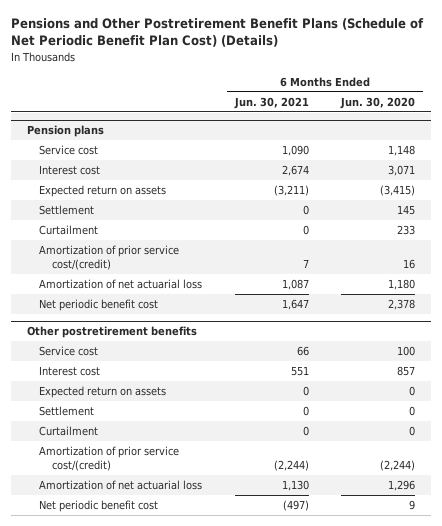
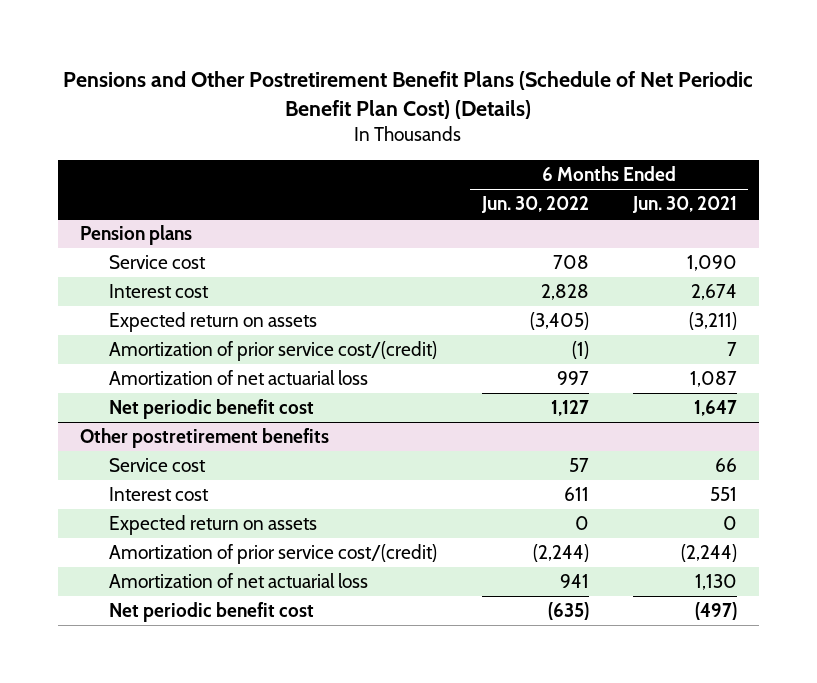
- | 6 Months Ended Jun. 30, 2021 | 6 Months Ended Jun. 30, 2020
+ | 6 Months Ended Jun. 30, 2022 | 6 Months Ended Jun. 30, 2021
@ Pension plans
- Settlement | 0 | 145
- Curtailment | 0 | 233
@ Other postretirement benefits
- Settlement | 0 | 0
- Curtailment | 0 | 0

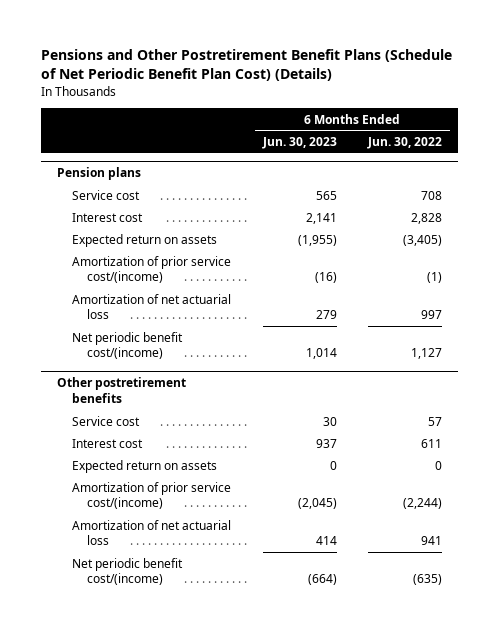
- | 6 Months Ended Jun. 30, 2022 | 6 Months Ended Jun. 30, 2021
+ | 6 Months Ended Jun. 30, 2023 | 6 Months Ended Jun. 30, 2022
@ Pension plans
- Amortization of prior service cost/(credit) | (1) | 7
+ Amortization of prior service cost/(income) | (16) | (1)
- Net periodic benefit cost | 1,127 | 1,647
+ Net periodic benefit cost/(income) | 1,014 | 1,127
@ Other postretirement benefits
- Amortization of prior service cost/(credit) | (2,244) | (2,244)
+ Amortization of prior service cost/(income) | (2,045) | (2,244)
- Net periodic benefit cost | (635) | (497)
+ Net periodic benefit cost/(income) | (664) | (635)

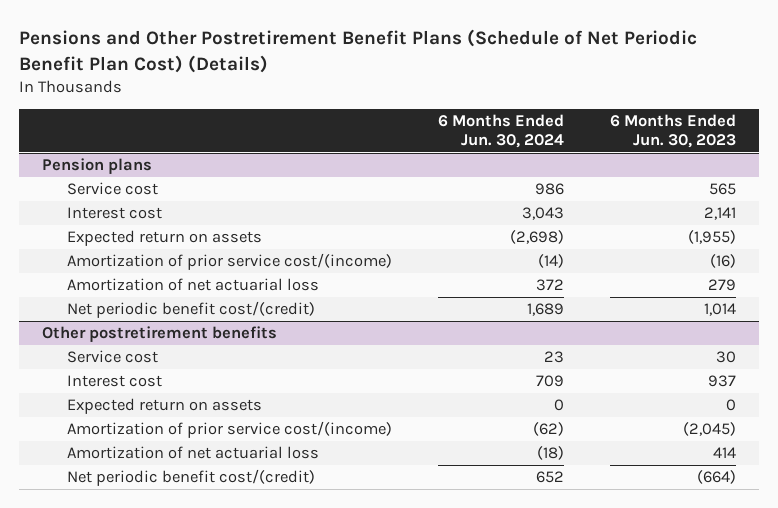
- | 6 Months Ended Jun. 30, 2023 | 6 Months Ended Jun. 30, 2022
+ | 6 Months Ended Jun. 30, 2024 | 6 Months Ended Jun. 30, 2023
@ Pension plans
- Net periodic benefit cost/(income) | 1,014 | 1,127
+ Net periodic benefit cost/(credit) | 1,689 | 1,014
@ Other postretirement benefits
- Net periodic benefit cost/(income) | (664) | (635)
+ Net periodic benefit cost/(credit) | 652 | (664)

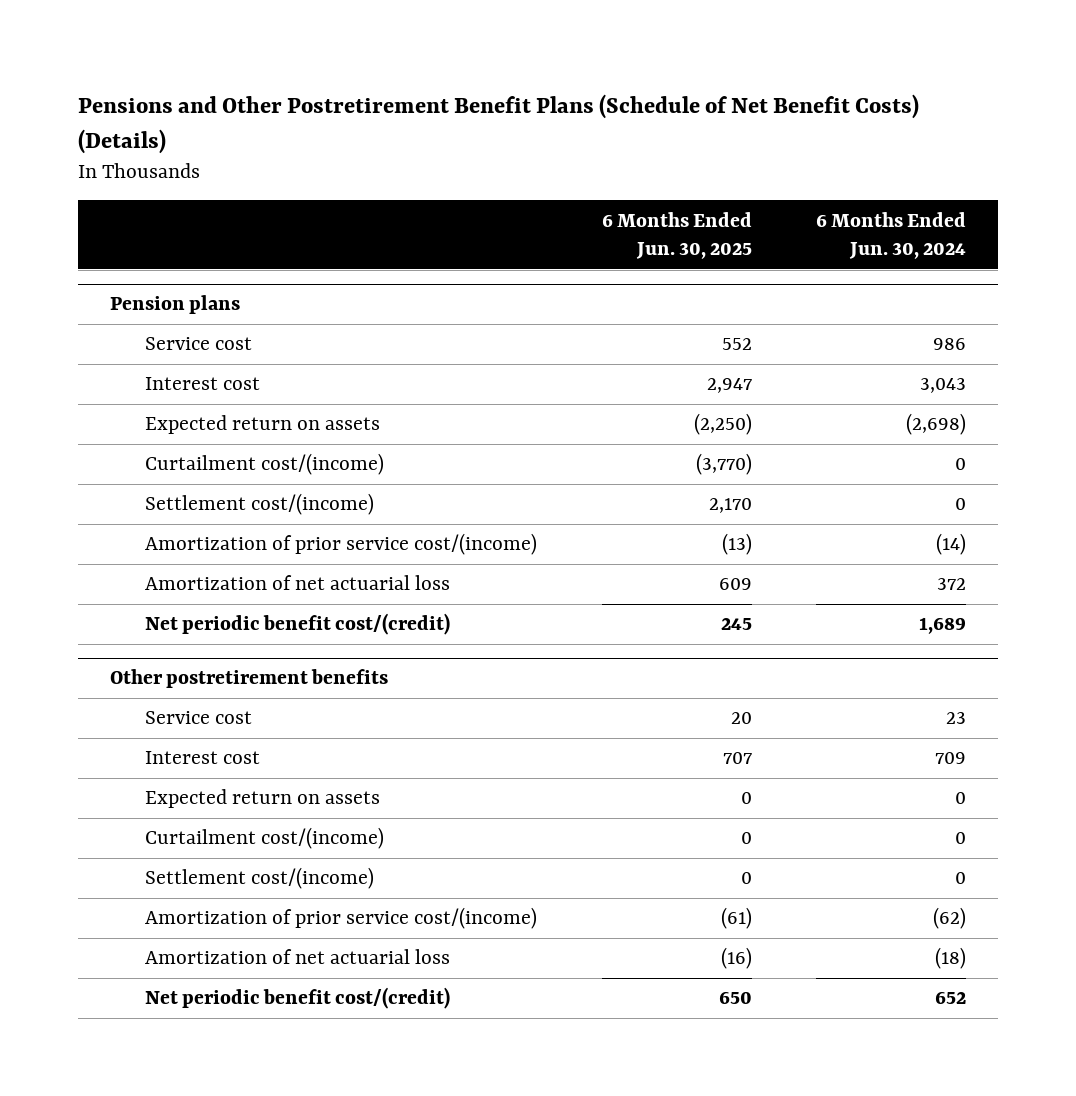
- Pensions and Other Postretirement Benefit Plans (Schedule of Net Periodic Benefit Plan Cost) (Details)
+ Pensions and Other Postretirement Benefit Plans (Schedule of Net Benefit Costs) (Details)
- | 6 Months Ended Jun. 30, 2024 | 6 Months Ended Jun. 30, 2023
+ | 6 Months Ended Jun. 30, 2025 | 6 Months Ended Jun. 30, 2024
@ Pension plans
+ Curtailment cost/(income) | (3,770) | 0
+ Settlement cost/(income) | 2,170 | 0
@ Other postretirement benefits
+ Curtailment cost/(income) | 0 | 0
+ Settlement cost/(income) | 0 | 0

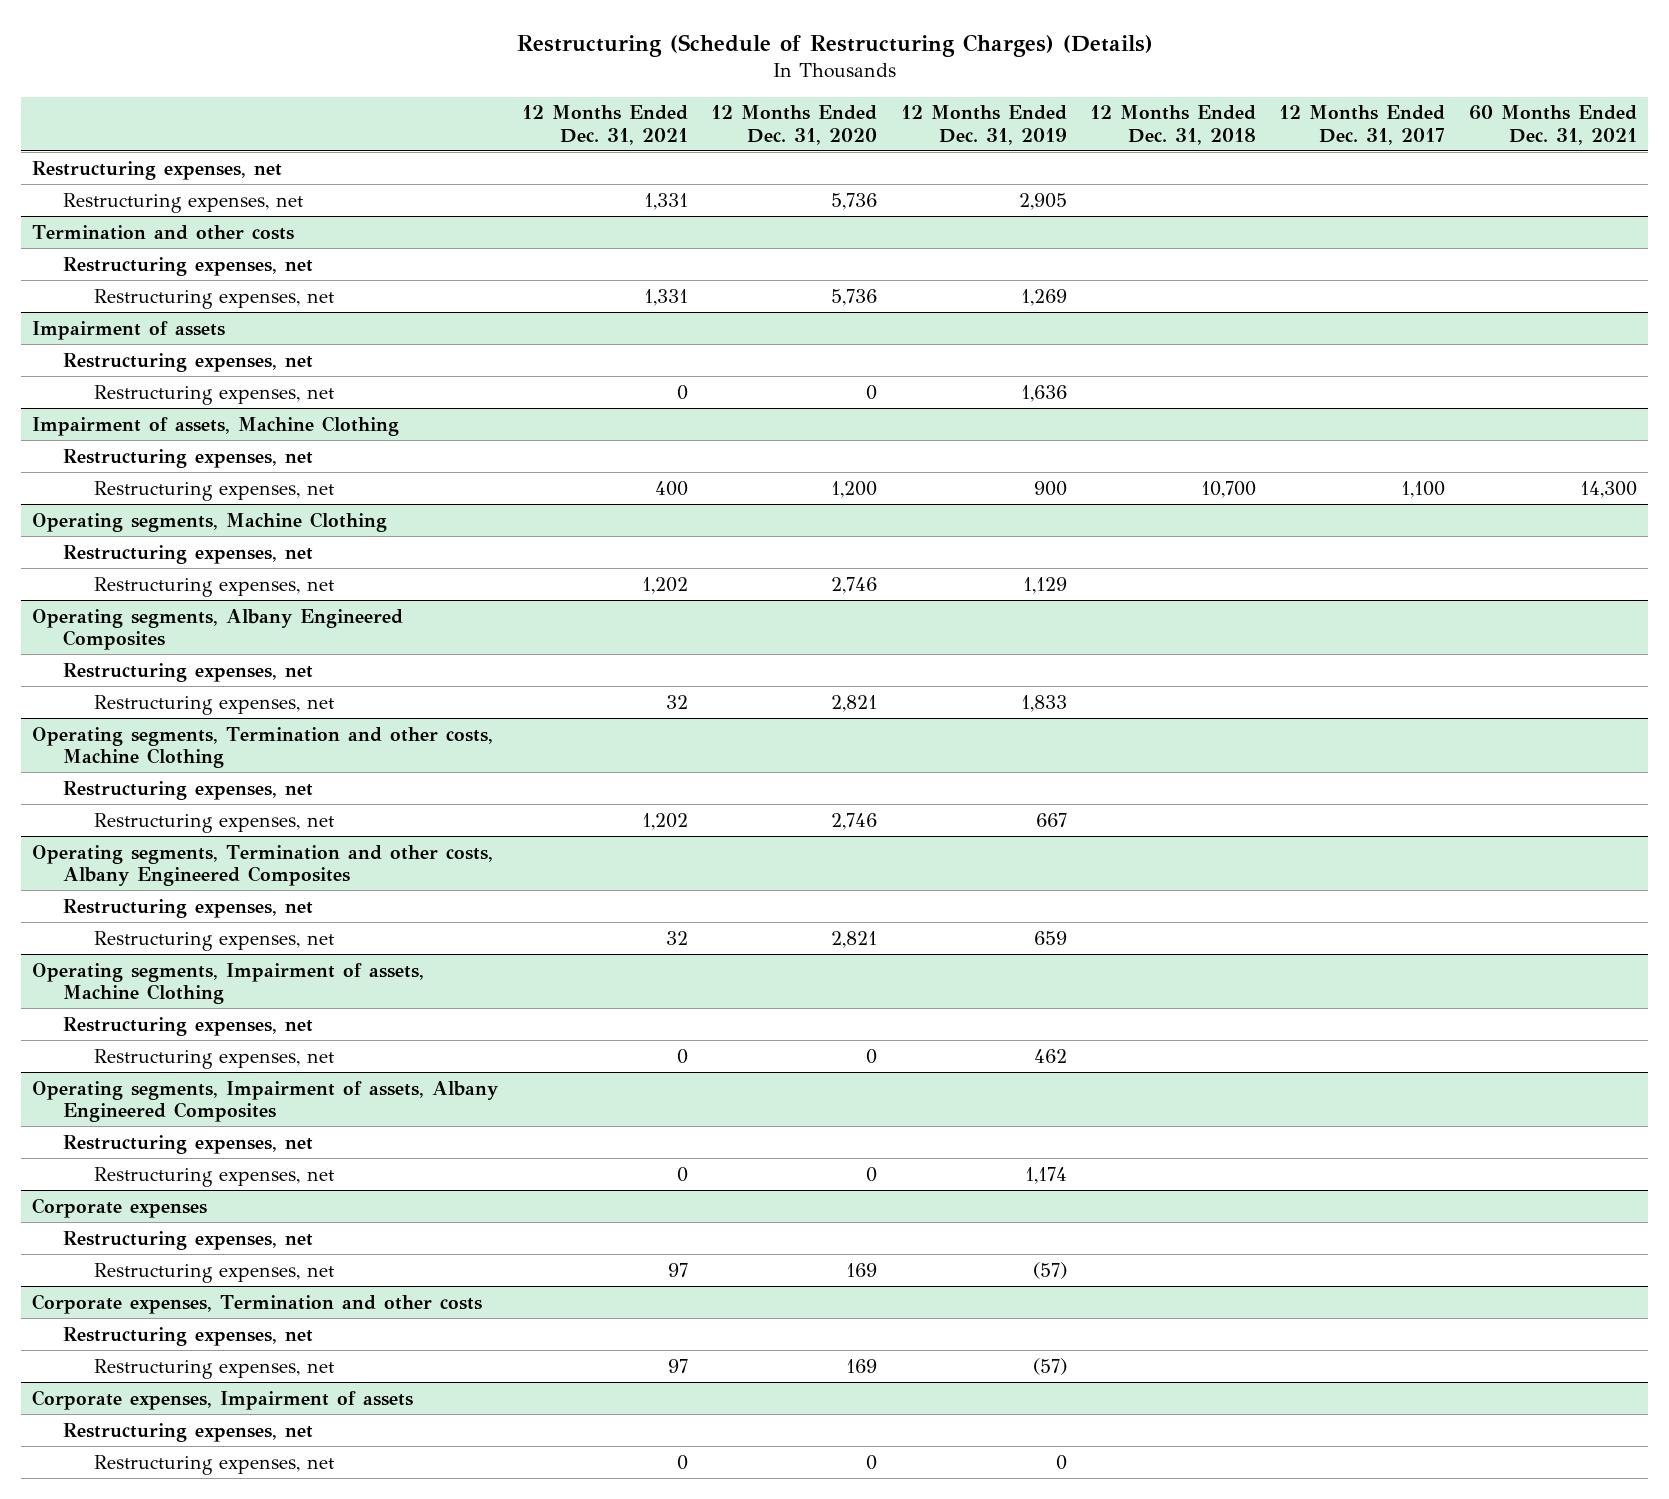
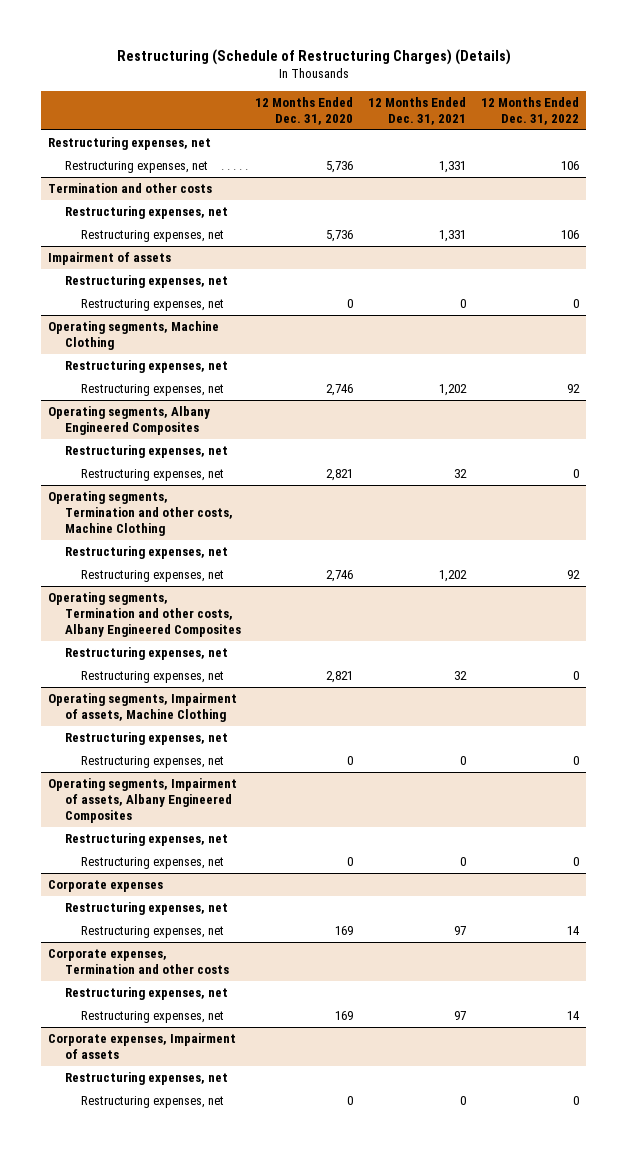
- | 12 Months Ended Dec. 31, 2021 | 12 Months Ended Dec. 31, 2020 | 12 Months Ended Dec. 31, 2019 | 12 Months Ended Dec. 31, 2018 | 12 Months Ended Dec. 31, 2017 | 60 Months Ended Dec. 31, 2021
+ | 12 Months Ended Dec. 31, 2020 | 12 Months Ended Dec. 31, 2021 | 12 Months Ended Dec. 31, 2022
- Impairment of assets, Machine Clothing
- Restructuring expenses, net
- Restructuring expenses, net | 400 | 1,200 | 900 | 10,700 | 1,100 | 14,300

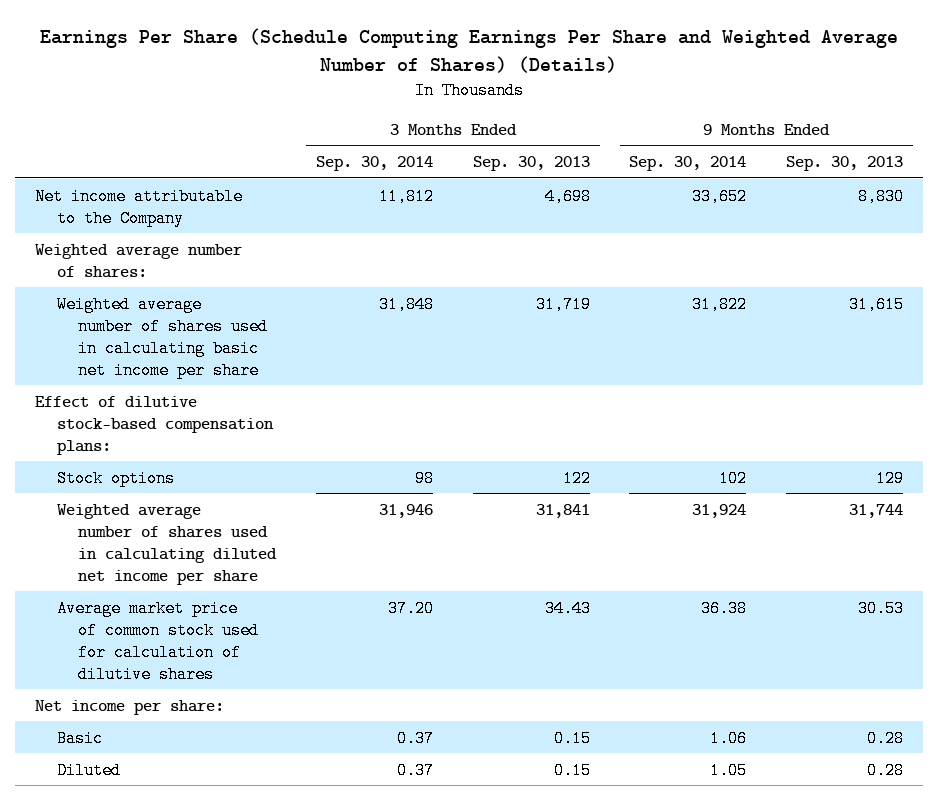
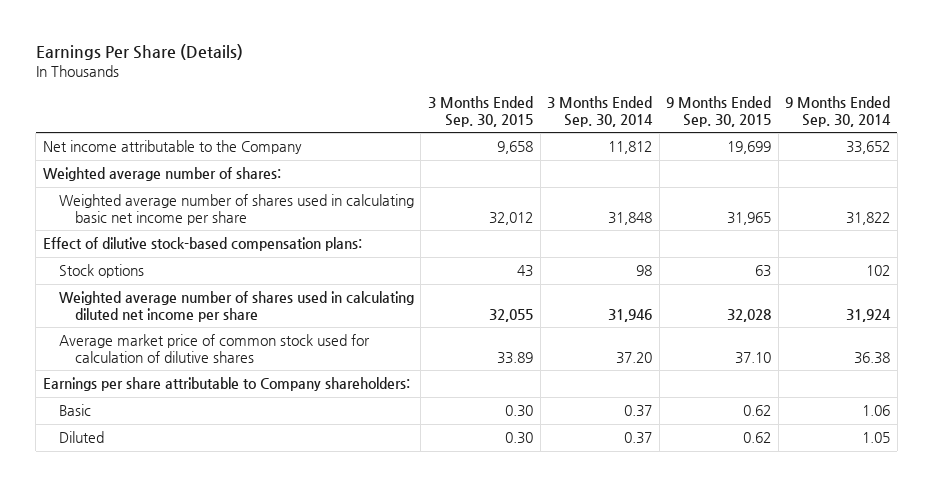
- Earnings Per Share (Schedule Computing Earnings Per Share and Weighted Average Number of Shares) (Details)
+ Earnings Per Share (Details)
- | 3 Months Ended Sep. 30, 2014 | 3 Months Ended Sep. 30, 2013 | 9 Months Ended Sep. 30, 2014 | 9 Months Ended Sep. 30, 2013
+ | 3 Months Ended Sep. 30, 2015 | 3 Months Ended Sep. 30, 2014 | 9 Months Ended Sep. 30, 2015 | 9 Months Ended Sep. 30, 2014
- Net income per share:
+ Earnings per share attributable to Company shareholders:

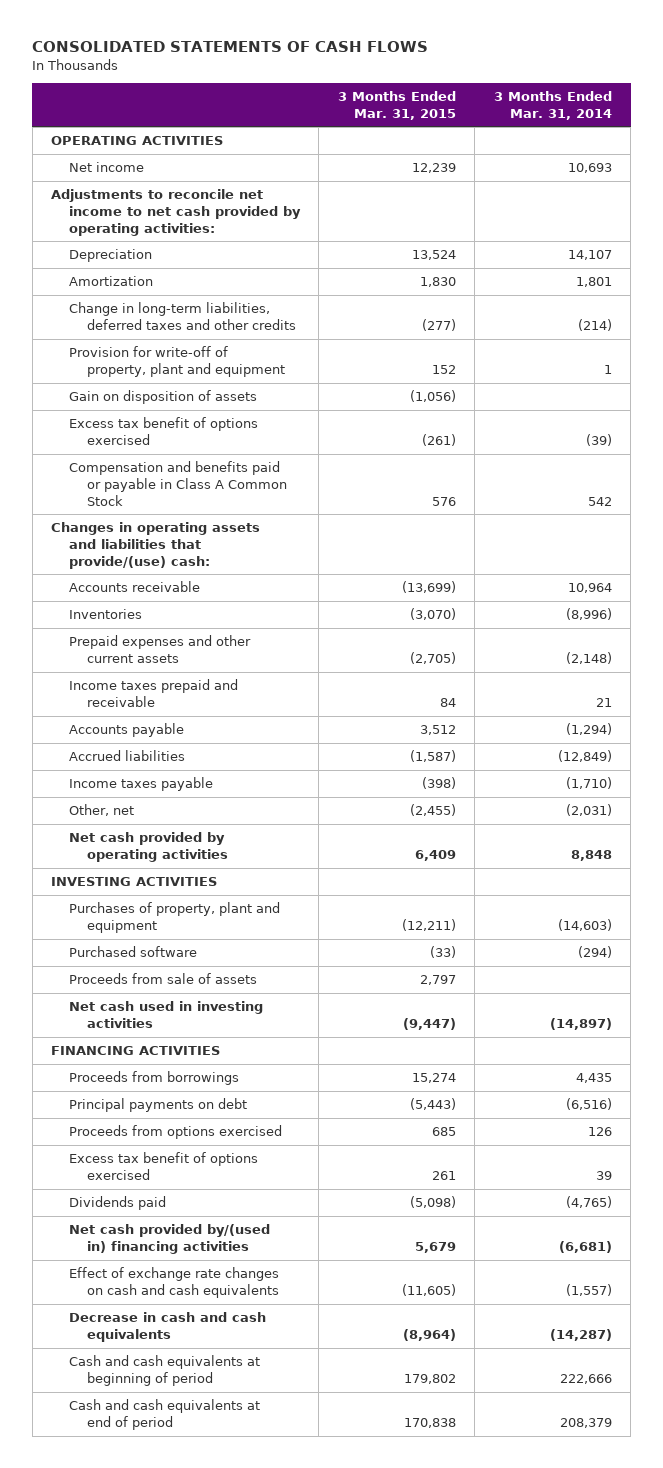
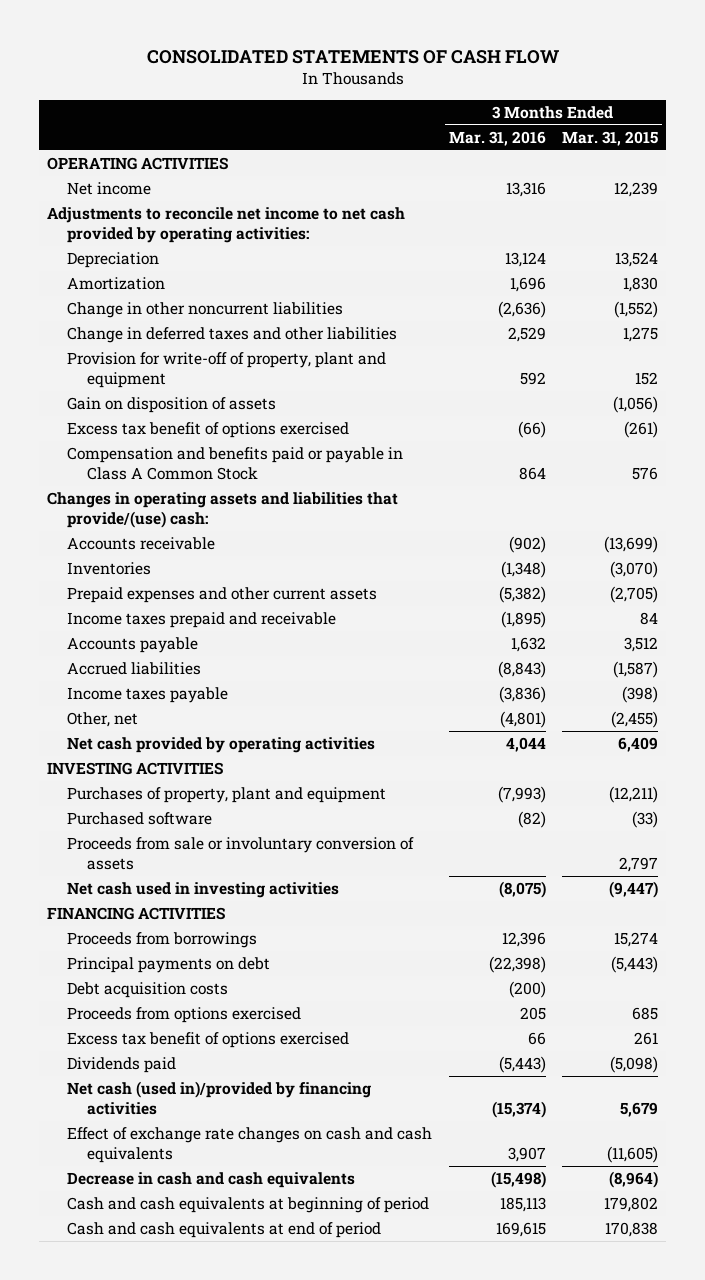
- CONSOLIDATED STATEMENTS OF CASH FLOWS
+ CONSOLIDATED STATEMENTS OF CASH FLOW
- | 3 Months Ended Mar. 31, 2015 | 3 Months Ended Mar. 31, 2014
+ | 3 Months Ended Mar. 31, 2016 | 3 Months Ended Mar. 31, 2015
- Change in long-term liabilities, deferred taxes and other credits | (277) | (214)
+ Change in other noncurrent liabilities | (2,636) | (1,552)
+ Change in deferred taxes and other liabilities | 2,529 | 1,275
- Proceeds from sale of assets | 2,797 |
+ Proceeds from sale or involuntary conversion of assets | | 2,797
+ Debt acquisition costs | (200) |
- Net cash provided by/(used in) financing activities | 5,679 | (6,681)
+ Net cash (used in)/provided by financing activities | (15,374) | 5,679

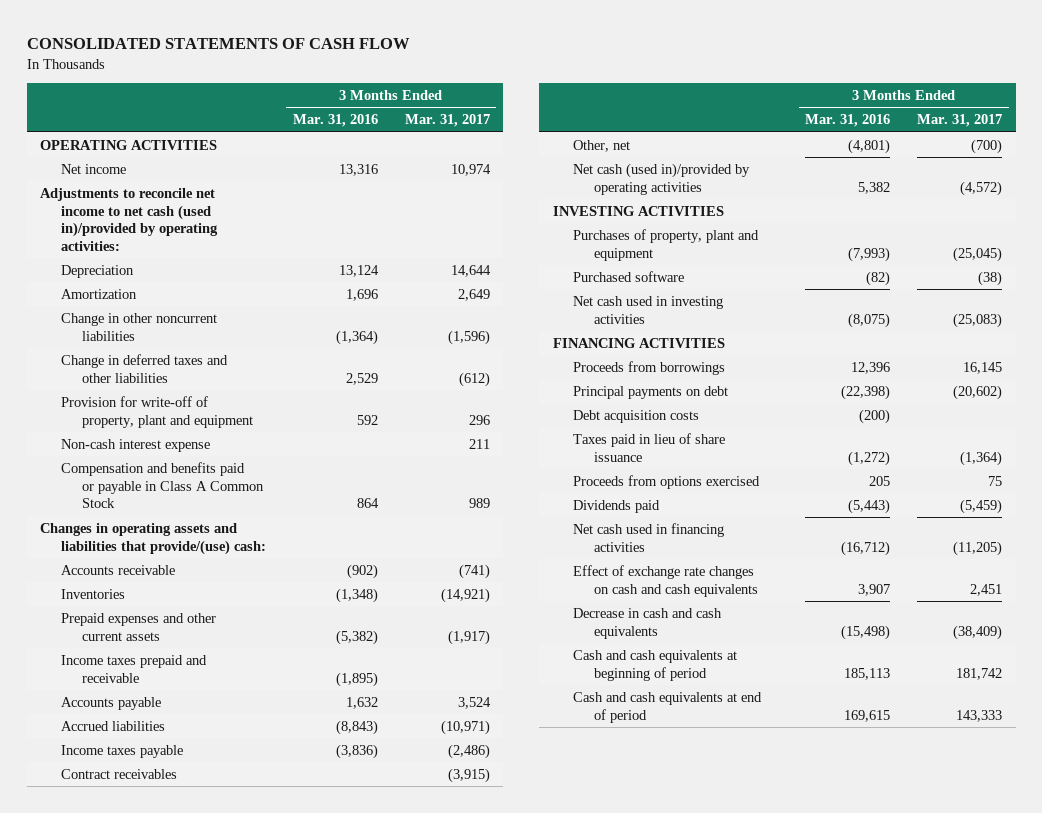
- | 3 Months Ended Mar. 31, 2016 | 3 Months Ended Mar. 31, 2015
+ | 3 Months Ended Mar. 31, 2016 | 3 Months Ended Mar. 31, 2017
- Adjustments to reconcile net income to net cash provided by operating activities:
+ Adjustments to reconcile net income to net cash (used in)/provided by operating activities:
- Change in other noncurrent liabilities | (2,636) | (1,552)
+ Change in other noncurrent liabilities | (1,364) | (1,596)
- Gain on disposition of assets | | (1,056)
- Excess tax benefit of options exercised | (66) | (261)
+ Non-cash interest expense | | 211
+ Contract receivables | | (3,915)
- Net cash provided by operating activities | 4,044 | 6,409
+ Net cash (used in)/provided by operating activities | 5,382 | (4,572)
- Proceeds from sale or involuntary conversion of assets | | 2,797
+ Taxes paid in lieu of share issuance | (1,272) | (1,364)
- Excess tax benefit of options exercised | 66 | 261
- Net cash (used in)/provided by financing activities | (15,374) | 5,679
+ Net cash used in financing activities | (16,712) | (11,205)

